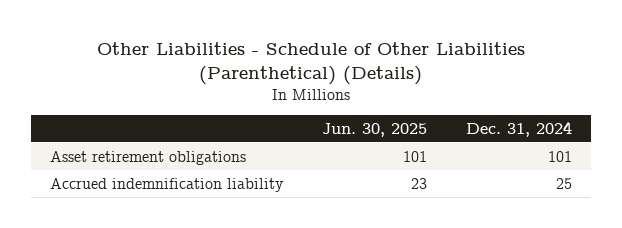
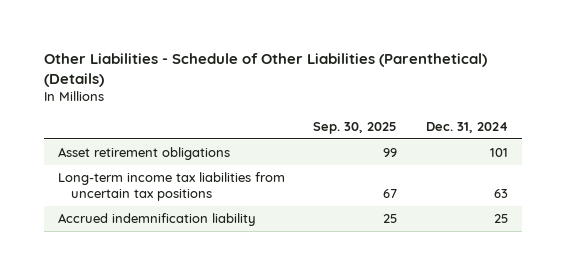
- | Jun. 30, 2025 | Dec. 31, 2024
+ | Sep. 30, 2025 | Dec. 31, 2024
+ Long-term income tax liabilities from uncertain tax positions | 67 | 63

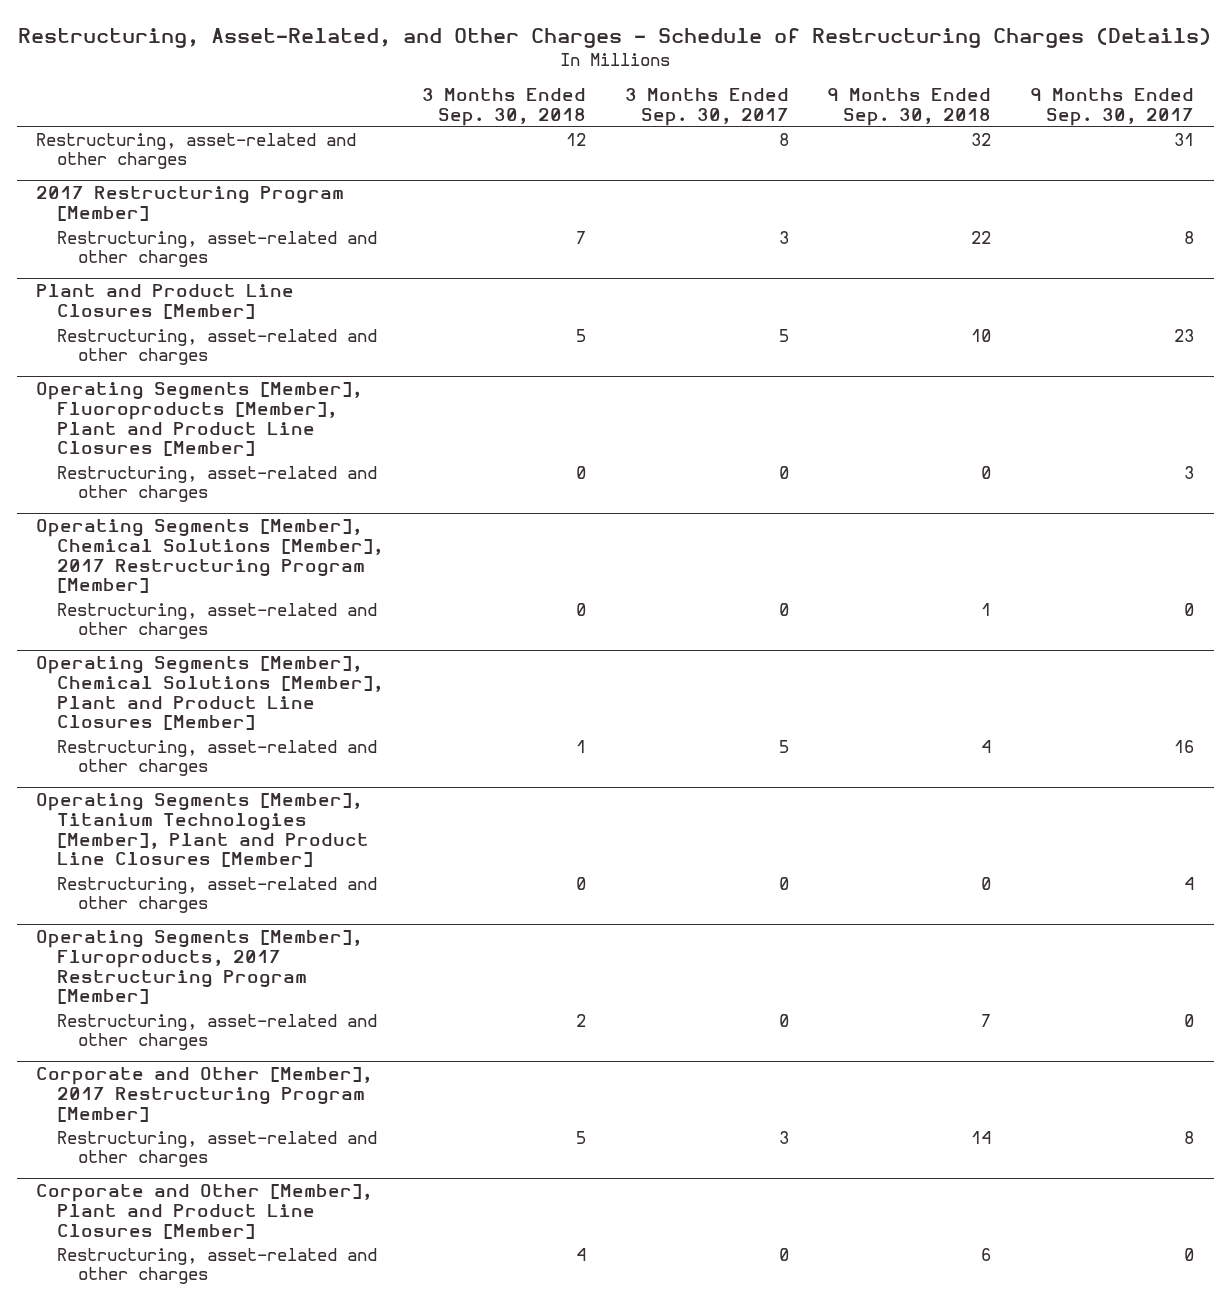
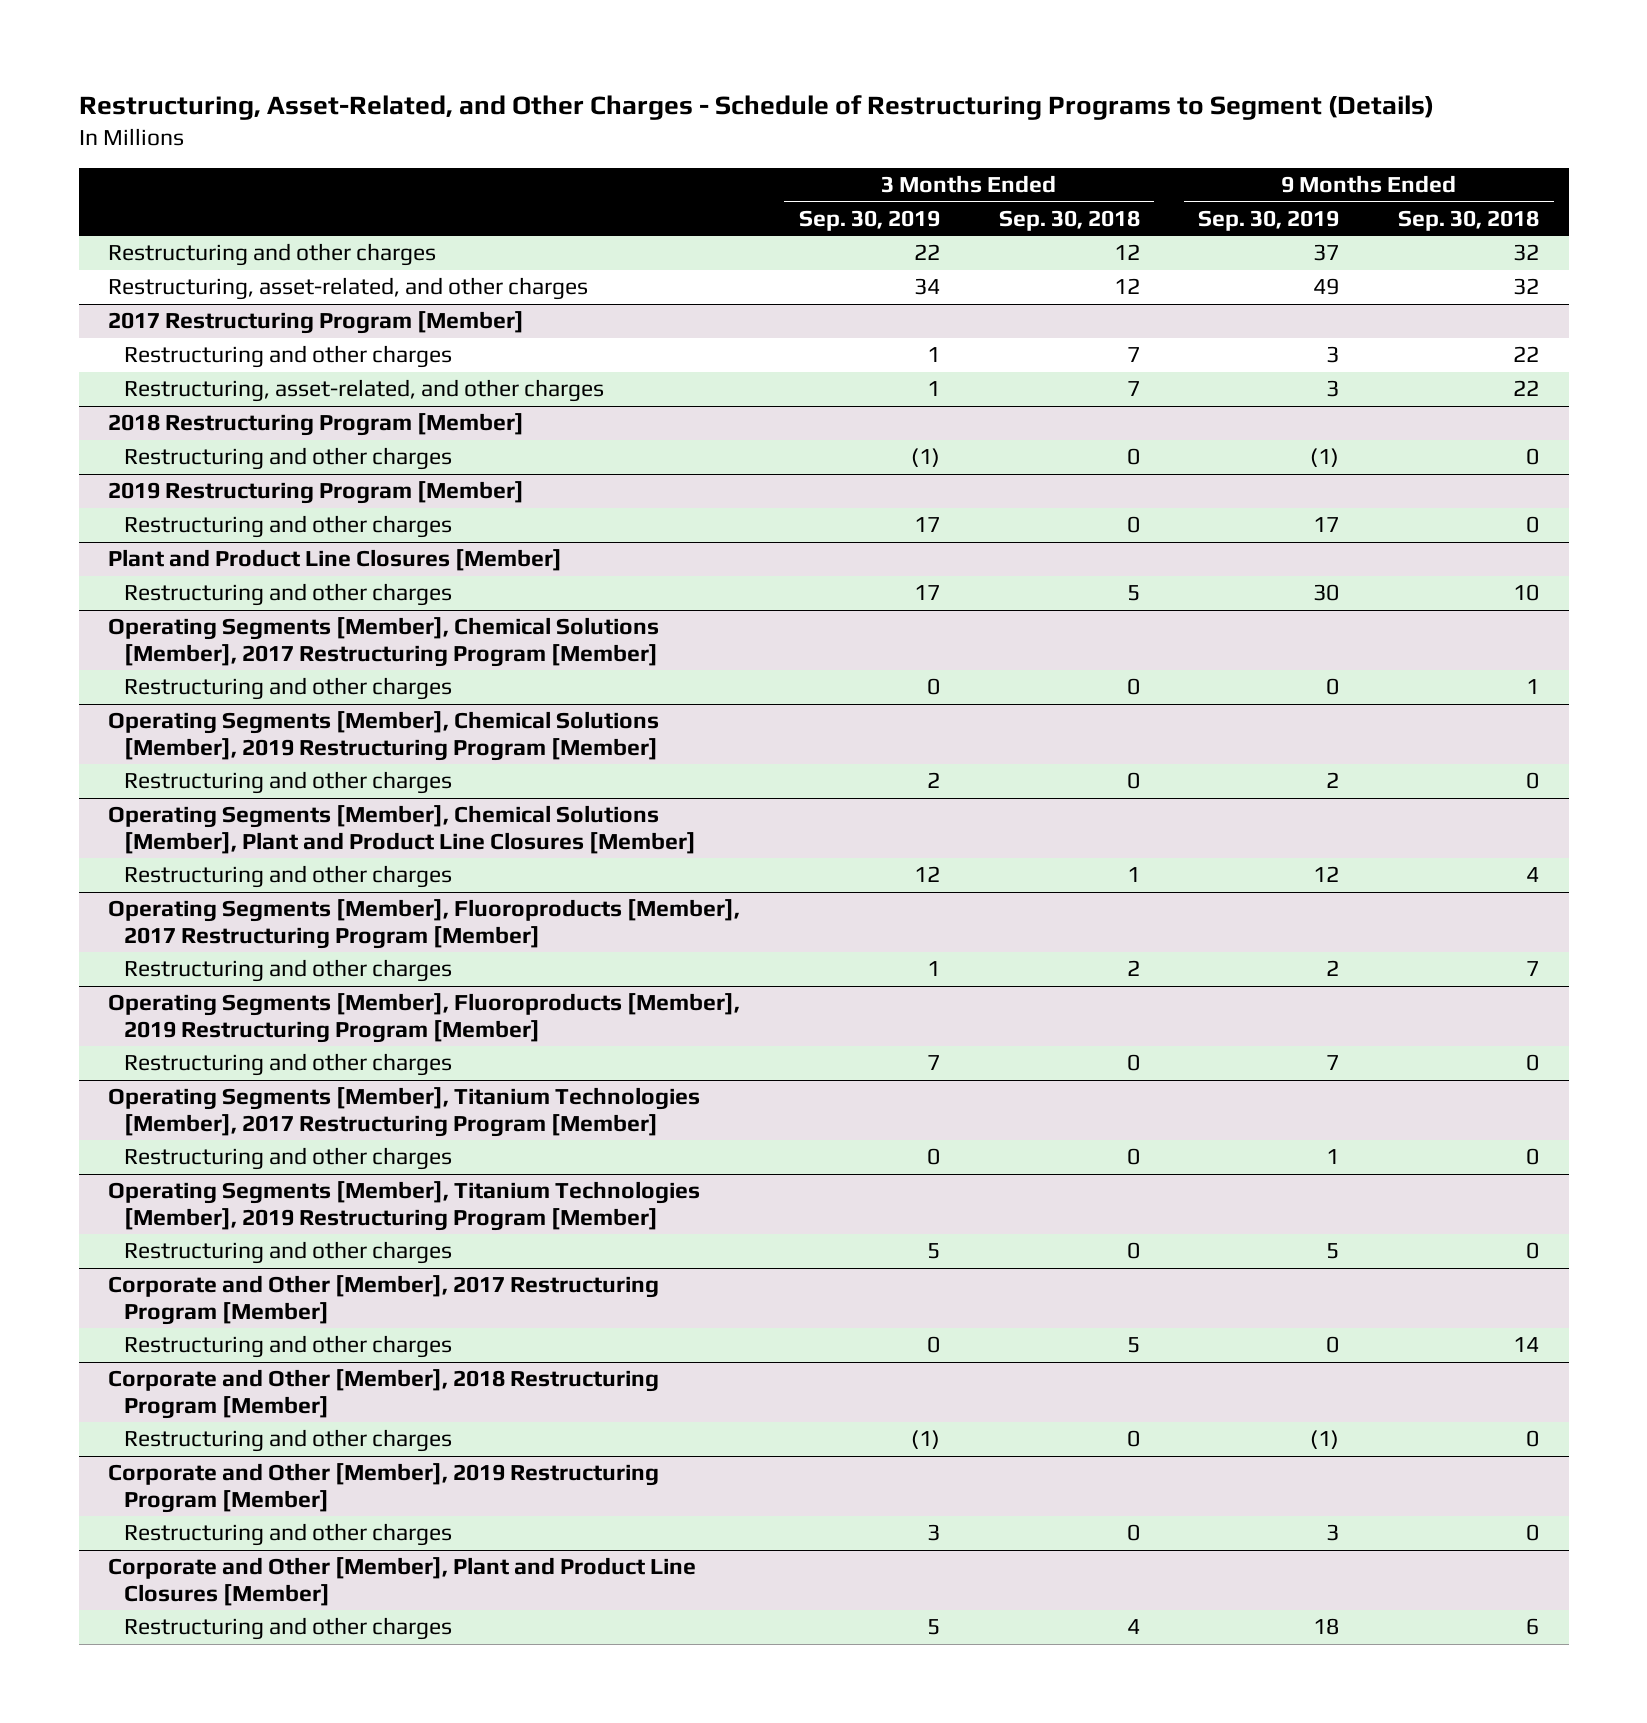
- Restructuring, Asset-Related, and Other Charges - Schedule of Restructuring Charges (Details)
+ Restructuring, Asset-Related, and Other Charges - Schedule of Restructuring Programs to Segment (Details)
- | 3 Months Ended Sep. 30, 2018 | 3 Months Ended Sep. 30, 2017 | 9 Months Ended Sep. 30, 2018 | 9 Months Ended Sep. 30, 2017
+ | 3 Months Ended Sep. 30, 2019 | 3 Months Ended Sep. 30, 2018 | 9 Months Ended Sep. 30, 2019 | 9 Months Ended Sep. 30, 2018
- Restructuring, asset-related and other charges | 12 | 8 | 32 | 31
+ Restructuring and other charges | 22 | 12 | 37 | 32
+ Restructuring, asset-related, and other charges | 34 | 12 | 49 | 32
@ 2017 Restructuring Program [Member]
- Restructuring, asset-related and other charges | 7 | 3 | 22 | 8
+ Restructuring and other charges | 1 | 7 | 3 | 22
+ Restructuring, asset-related, and other charges | 1 | 7 | 3 | 22
+ 2018 Restructuring Program [Member]
+ Restructuring and other charges | (1) | 0 | (1) | 0
+ 2019 Restructuring Program [Member]
+ Restructuring and other charges | 17 | 0 | 17 | 0
@ Plant and Product Line Closures [Member]
- Restructuring, asset-related and other charges | 5 | 5 | 10 | 23
- Operating Segments [Member], Fluoroproducts [Member], Plant and Product Line Closures [Member]
- Restructuring, asset-related and other charges | 0 | 0 | 0 | 3
@ Plant and Product Line Closures [Member]
+ Restructuring and other charges | 17 | 5 | 30 | 10
@ Operating Segments [Member], Chemical Solutions [Member], 2017 Restructuring Program [Member]
- Restructuring, asset-related and other charges | 0 | 0 | 1 | 0
+ Restructuring and other charges | 0 | 0 | 0 | 1
+ Operating Segments [Member], Chemical Solutions [Member], 2019 Restructuring Program [Member]
+ Restructuring and other charges | 2 | 0 | 2 | 0
@ Operating Segments [Member], Chemical Solutions [Member], Plant and Product Line Closures [Member]
- Restructuring, asset-related and other charges | 1 | 5 | 4 | 16
- Operating Segments [Member], Titanium Technologies [Member], Plant and Product Line Closures [Member]
- Restructuring, asset-related and other charges | 0 | 0 | 0 | 4
- Operating Segments [Member], Fluroproducts, 2017 Restructuring Program [Member]
- Restructuring, asset-related and other charges | 2 | 0 | 7 | 0
@ Operating Segments [Member], Chemical Solutions [Member], Plant and Product Line Closures [Member]
+ Restructuring and other charges | 12 | 1 | 12 | 4
+ Operating Segments [Member], Fluoroproducts [Member], 2017 Restructuring Program [Member]
+ Restructuring and other charges | 1 | 2 | 2 | 7
+ Operating Segments [Member], Fluoroproducts [Member], 2019 Restructuring Program [Member]
+ Restructuring and other charges | 7 | 0 | 7 | 0
+ Operating Segments [Member], Titanium Technologies [Member], 2017 Restructuring Program [Member]
+ Restructuring and other charges | 0 | 0 | 1 | 0
+ Operating Segments [Member], Titanium Technologies [Member], 2019 Restructuring Program [Member]
+ Restructuring and other charges | 5 | 0 | 5 | 0
@ Corporate and Other [Member], 2017 Restructuring Program [Member]
- Restructuring, asset-related and other charges | 5 | 3 | 14 | 8
+ Restructuring and other charges | 0 | 5 | 0 | 14
+ Corporate and Other [Member], 2018 Restructuring Program [Member]
+ Restructuring and other charges | (1) | 0 | (1) | 0
+ Corporate and Other [Member], 2019 Restructuring Program [Member]
+ Restructuring and other charges | 3 | 0 | 3 | 0
@ Corporate and Other [Member], Plant and Product Line Closures [Member]
- Restructuring, asset-related and other charges | 4 | 0 | 6 | 0
+ Restructuring and other charges | 5 | 4 | 18 | 6

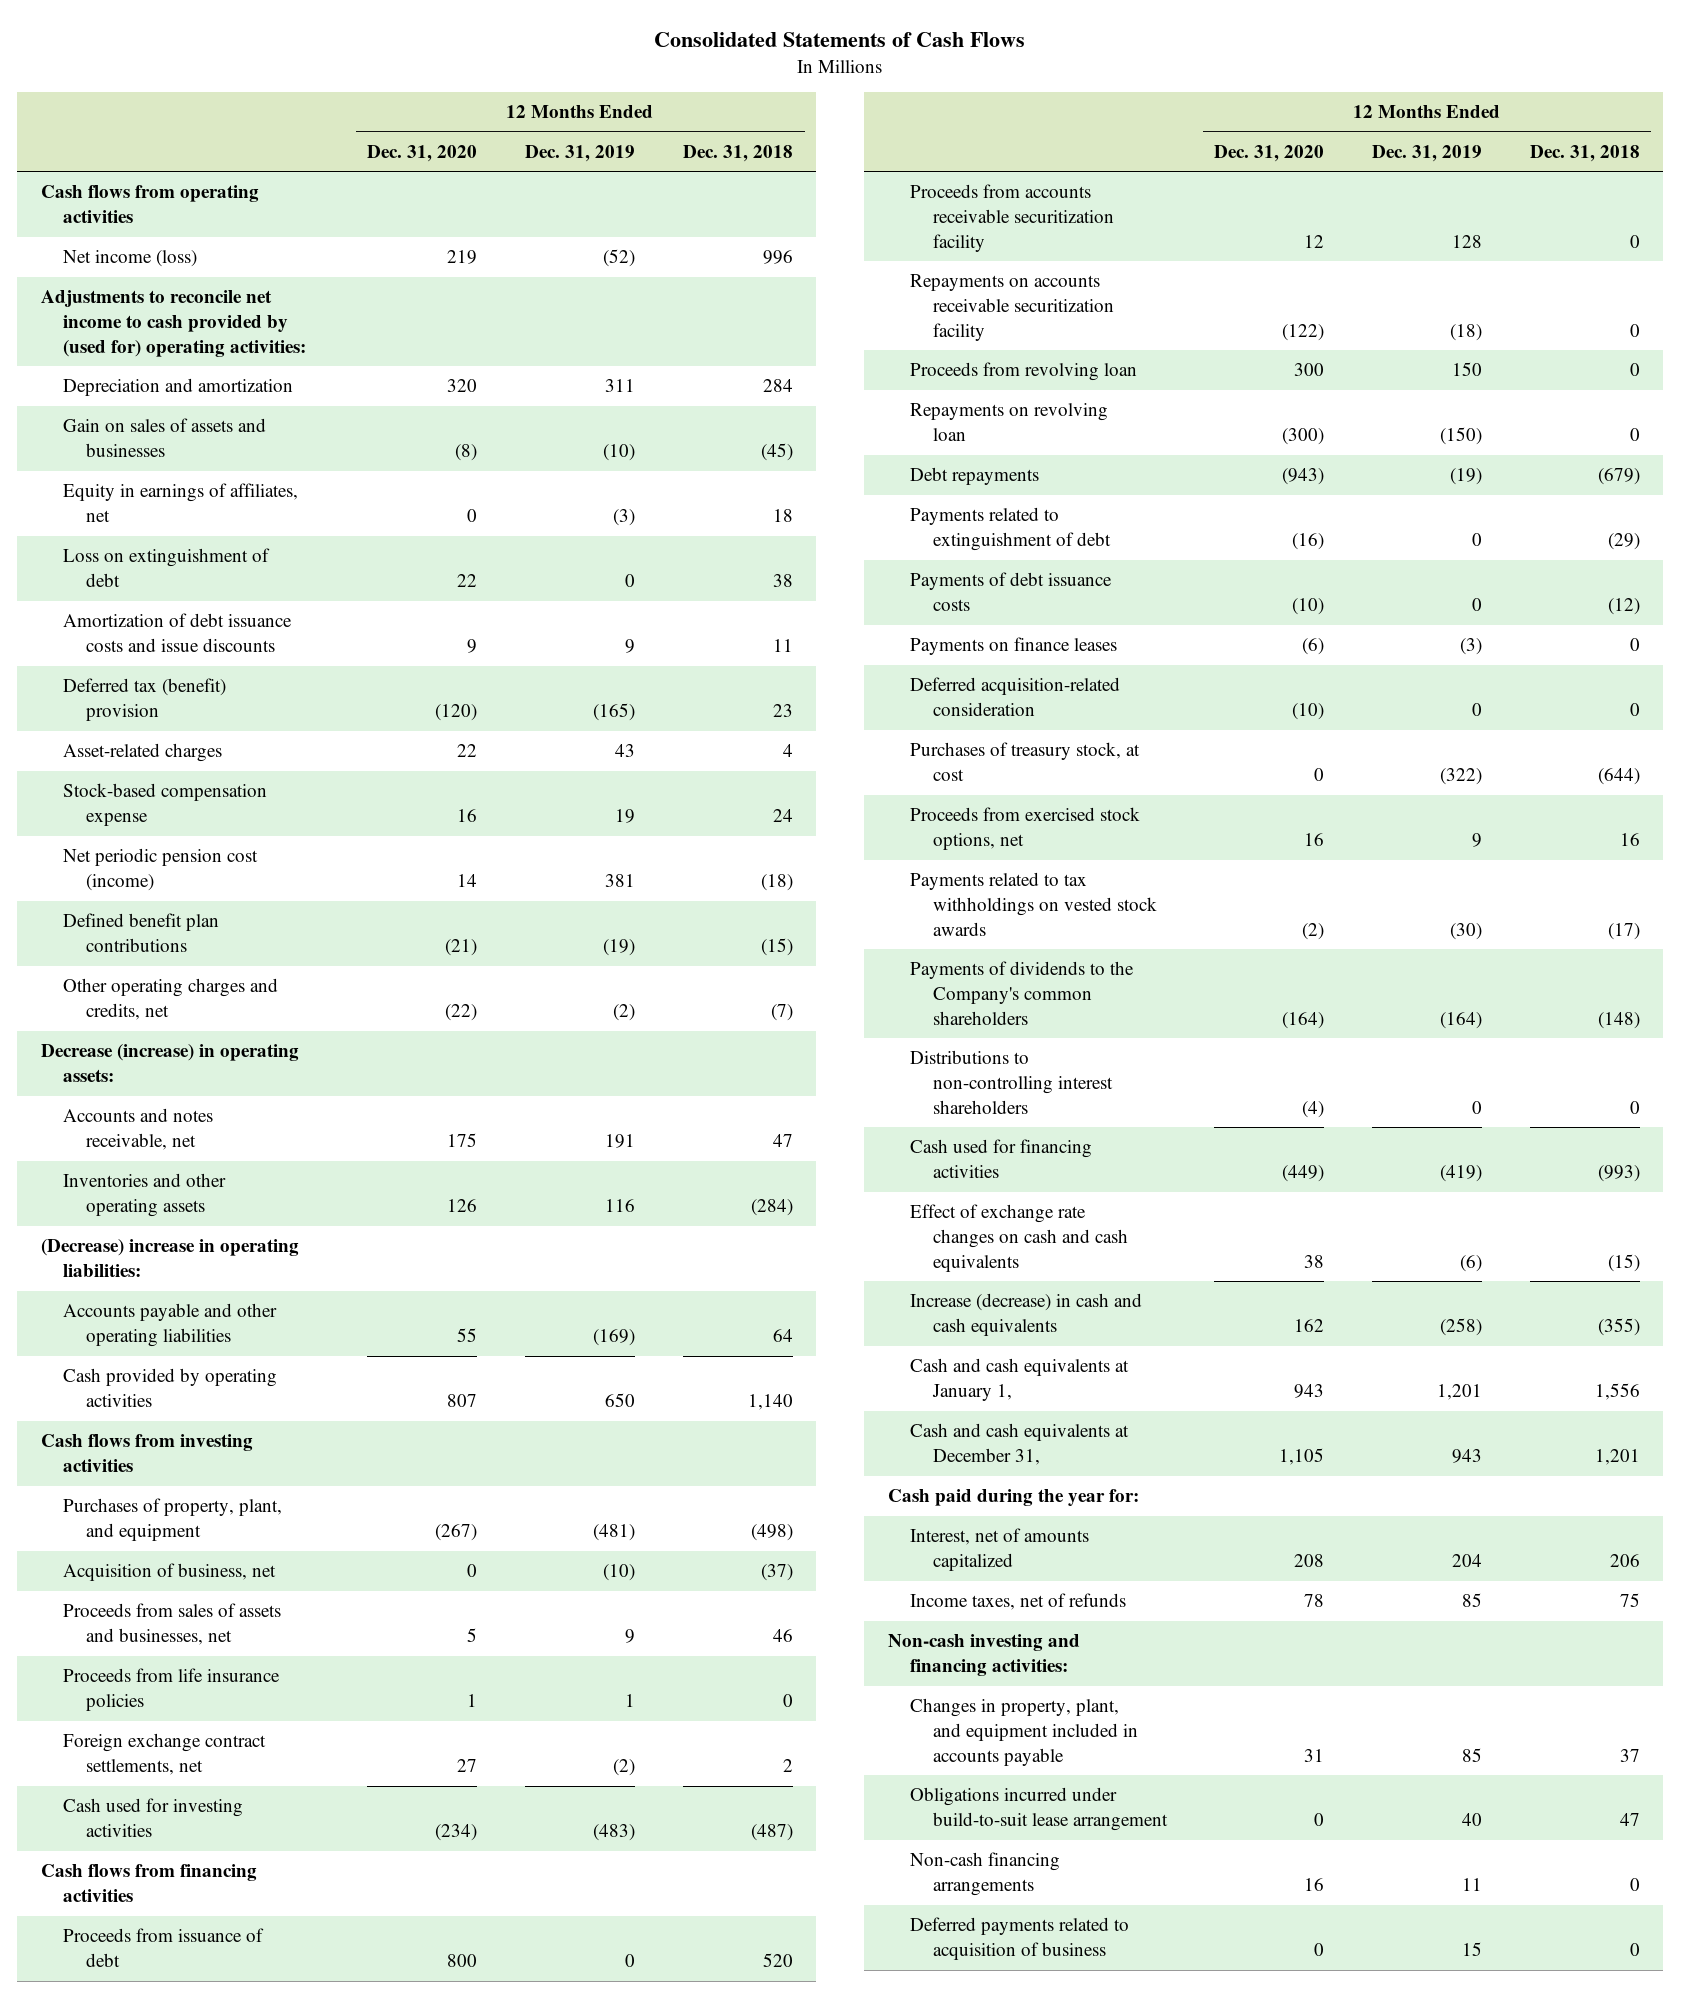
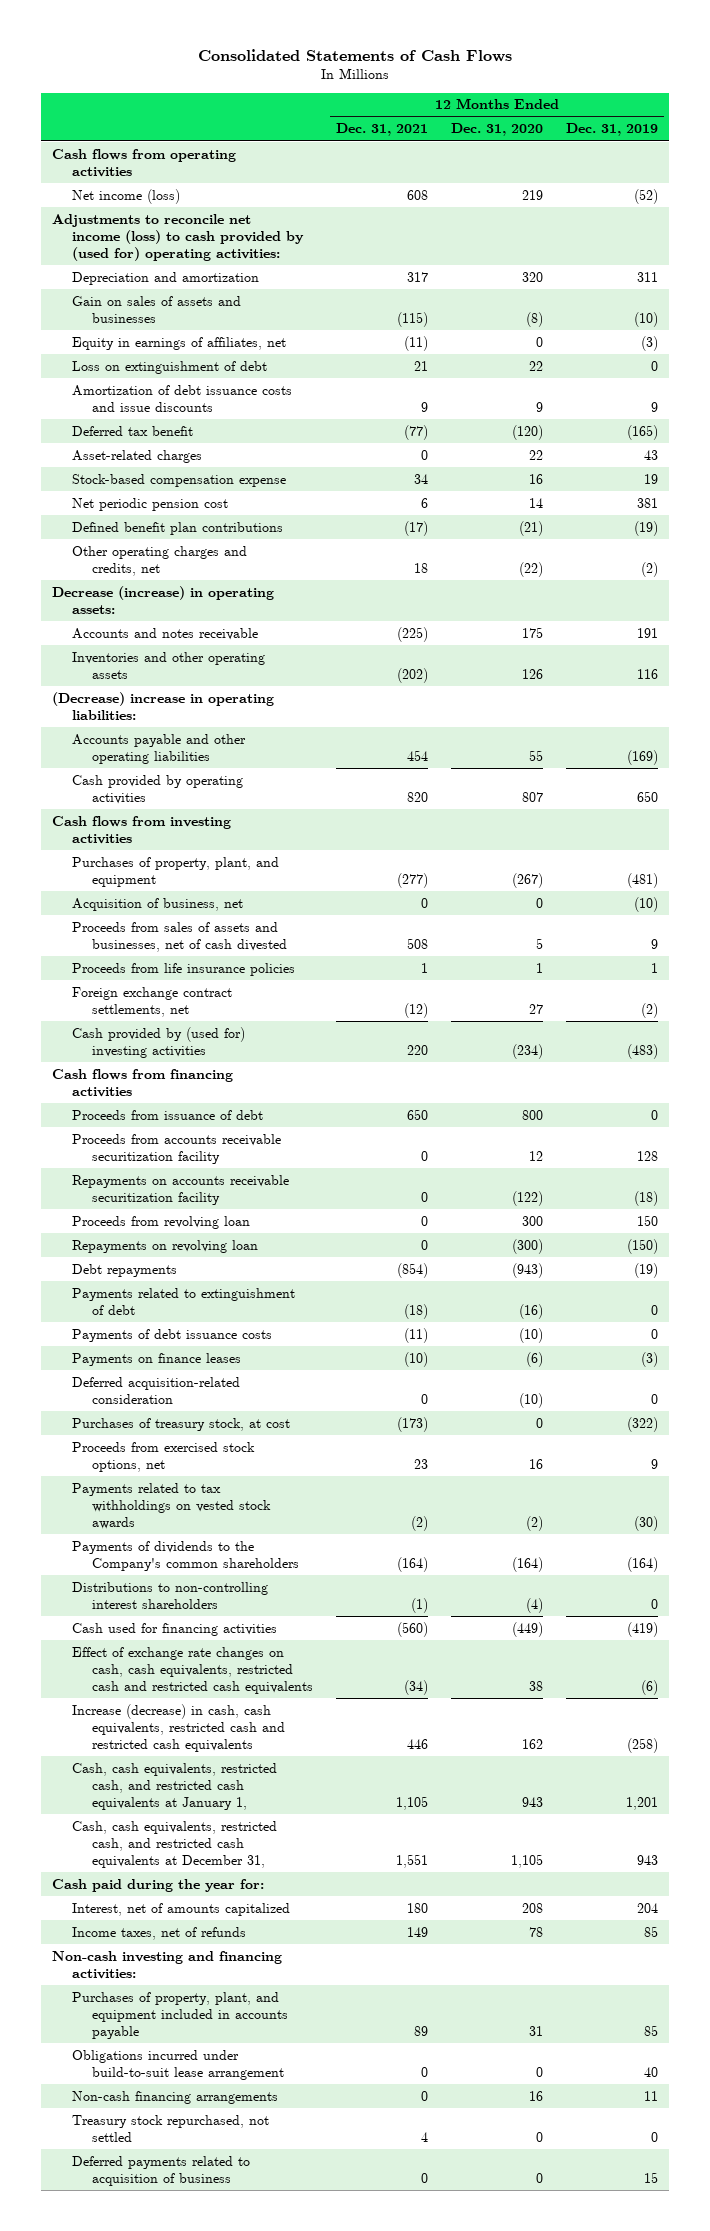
- | 12 Months Ended Dec. 31, 2020 | 12 Months Ended Dec. 31, 2019 | 12 Months Ended Dec. 31, 2018
+ | 12 Months Ended Dec. 31, 2021 | 12 Months Ended Dec. 31, 2020 | 12 Months Ended Dec. 31, 2019
- Adjustments to reconcile net income to cash provided by (used for) operating activities:
+ Adjustments to reconcile net income (loss) to cash provided by (used for) operating activities:
- Deferred tax (benefit) provision | (120) | (165) | 23
+ Deferred tax benefit | (77) | (120) | (165)
- Net periodic pension cost (income) | 14 | 381 | (18)
+ Net periodic pension cost | 6 | 14 | 381
- Accounts and notes receivable, net | 175 | 191 | 47
+ Accounts and notes receivable | (225) | 175 | 191
- Proceeds from sales of assets and businesses, net | 5 | 9 | 46
+ Proceeds from sales of assets and businesses, net of cash divested | 508 | 5 | 9
- Cash used for investing activities | (234) | (483) | (487)
+ Cash provided by (used for) investing activities | 220 | (234) | (483)
- Effect of exchange rate changes on cash and cash equivalents | 38 | (6) | (15)
- Increase (decrease) in cash and cash equivalents | 162 | (258) | (355)
- Cash and cash equivalents at January 1, | 943 | 1,201 | 1,556
- Cash and cash equivalents at December 31, | 1,105 | 943 | 1,201
+ Effect of exchange rate changes on cash, cash equivalents, restricted cash and restricted cash equivalents | (34) | 38 | (6)
+ Increase (decrease) in cash, cash equivalents, restricted cash and restricted cash equivalents | 446 | 162 | (258)
+ Cash, cash equivalents, restricted cash, and restricted cash equivalents at January 1, | 1,105 | 943 | 1,201
+ Cash, cash equivalents, restricted cash, and restricted cash equivalents at December 31, | 1,551 | 1,105 | 943
- Changes in property, plant, and equipment included in accounts payable | 31 | 85 | 37
+ Purchases of property, plant, and equipment included in accounts payable | 89 | 31 | 85
+ Treasury stock repurchased, not settled | 4 | 0 | 0

